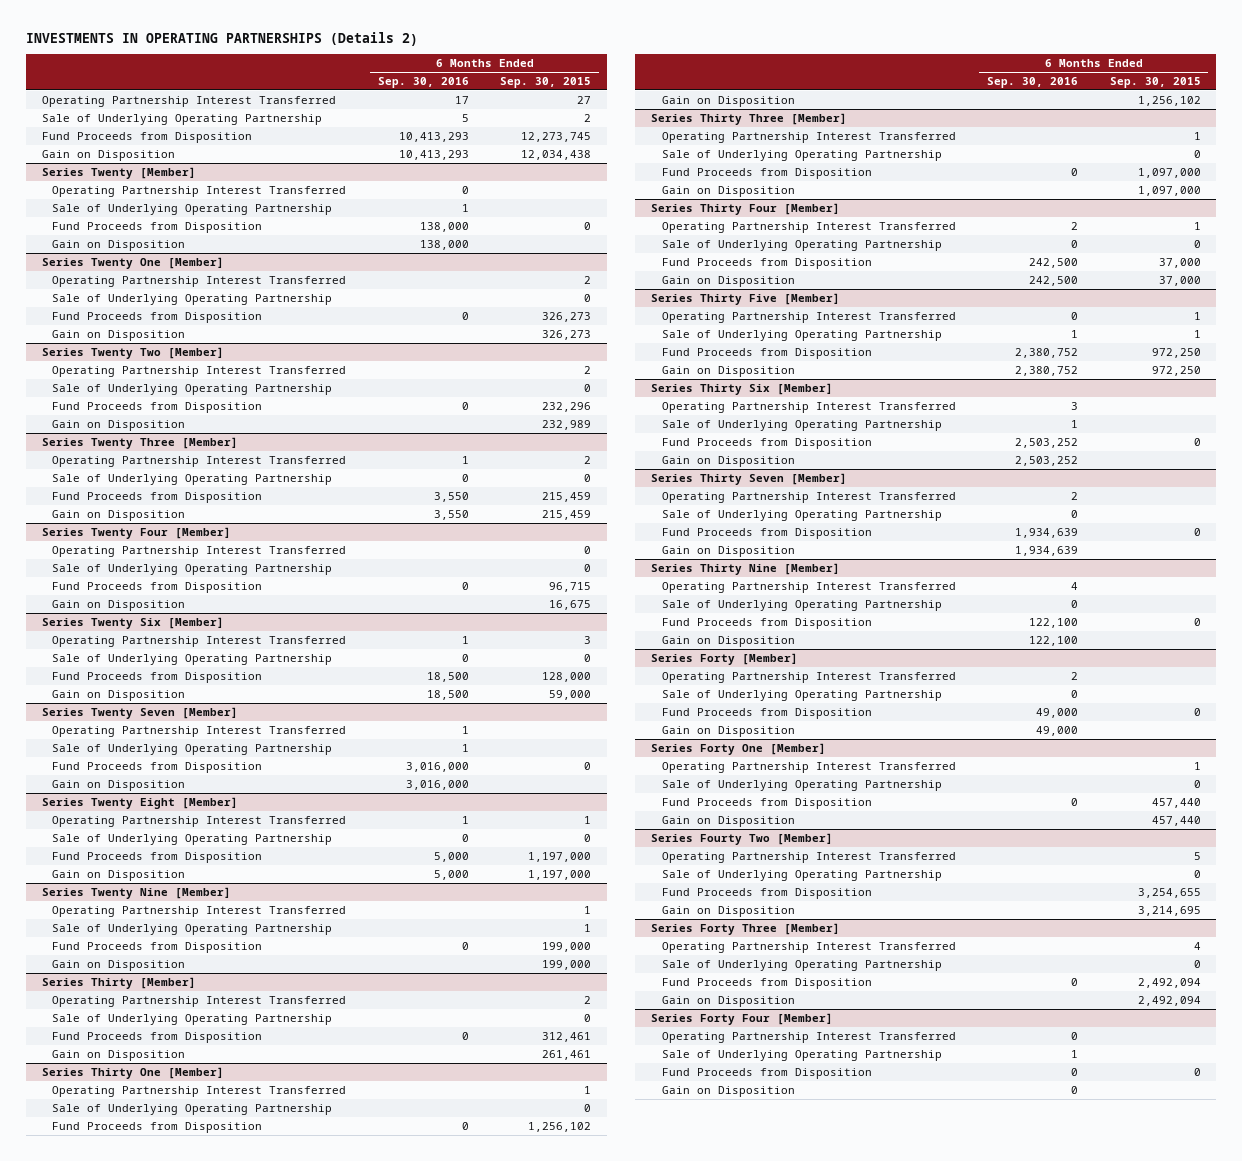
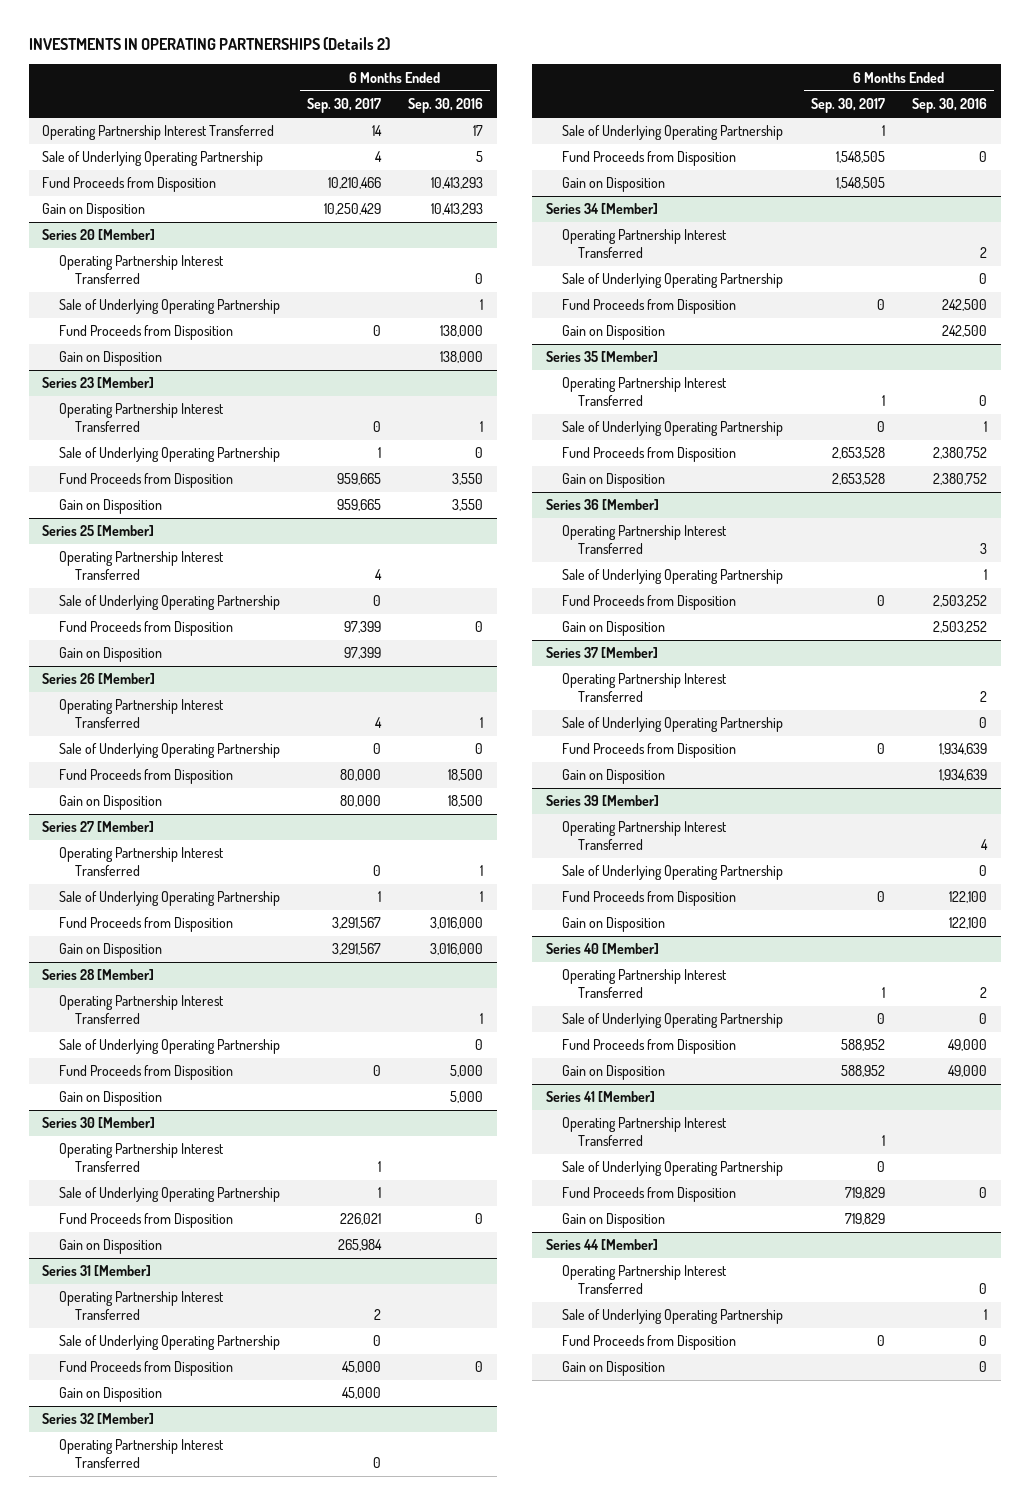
- | 6 Months Ended Sep. 30, 2016 | 6 Months Ended Sep. 30, 2015
+ | 6 Months Ended Sep. 30, 2017 | 6 Months Ended Sep. 30, 2016
- Series Twenty [Member]
+ Series 20 [Member]
- Series Twenty One [Member]
- Operating Partnership Interest Transferred | | 2
- Sale of Underlying Operating Partnership | | 0
- Fund Proceeds from Disposition | 0 | 326,273
- Gain on Disposition | | 326,273
- Series Twenty Two [Member]
- Operating Partnership Interest Transferred | | 2
- Sale of Underlying Operating Partnership | | 0
- Fund Proceeds from Disposition | 0 | 232,296
- Gain on Disposition | | 232,989
- Series Twenty Three [Member]
+ Series 23 [Member]
- Series Twenty Four [Member]
+ Series 25 [Member]
- Series Twenty Six [Member]
+ Series 26 [Member]
- Series Twenty Seven [Member]
+ Series 27 [Member]
- Series Twenty Eight [Member]
+ Series 28 [Member]
- Series Twenty Nine [Member]
- Operating Partnership Interest Transferred | | 1
- Sale of Underlying Operating Partnership | | 1
- Fund Proceeds from Disposition | 0 | 199,000
- Gain on Disposition | | 199,000
- Series Thirty [Member]
+ Series 30 [Member]
- Series Thirty One [Member]
+ Series 31 [Member]
- Series Thirty Three [Member]
+ Series 32 [Member]
- Series Thirty Four [Member]
+ Series 34 [Member]
- Series Thirty Five [Member]
+ Series 35 [Member]
- Series Thirty Six [Member]
+ Series 36 [Member]
- Series Thirty Seven [Member]
+ Series 37 [Member]
- Series Thirty Nine [Member]
+ Series 39 [Member]
- Series Forty [Member]
+ Series 40 [Member]
- Series Forty One [Member]
- Operating Partnership Interest Transferred | | 1
- Sale of Underlying Operating Partnership | | 0
- Fund Proceeds from Disposition | 0 | 457,440
- Gain on Disposition | | 457,440
- Series Fourty Two [Member]
- Operating Partnership Interest Transferred | | 5
- Sale of Underlying Operating Partnership | | 0
- Fund Proceeds from Disposition | | 3,254,655
- Gain on Disposition | | 3,214,695
- Series Forty Three [Member]
+ Series 41 [Member]
- Series Forty Four [Member]
+ Series 44 [Member]

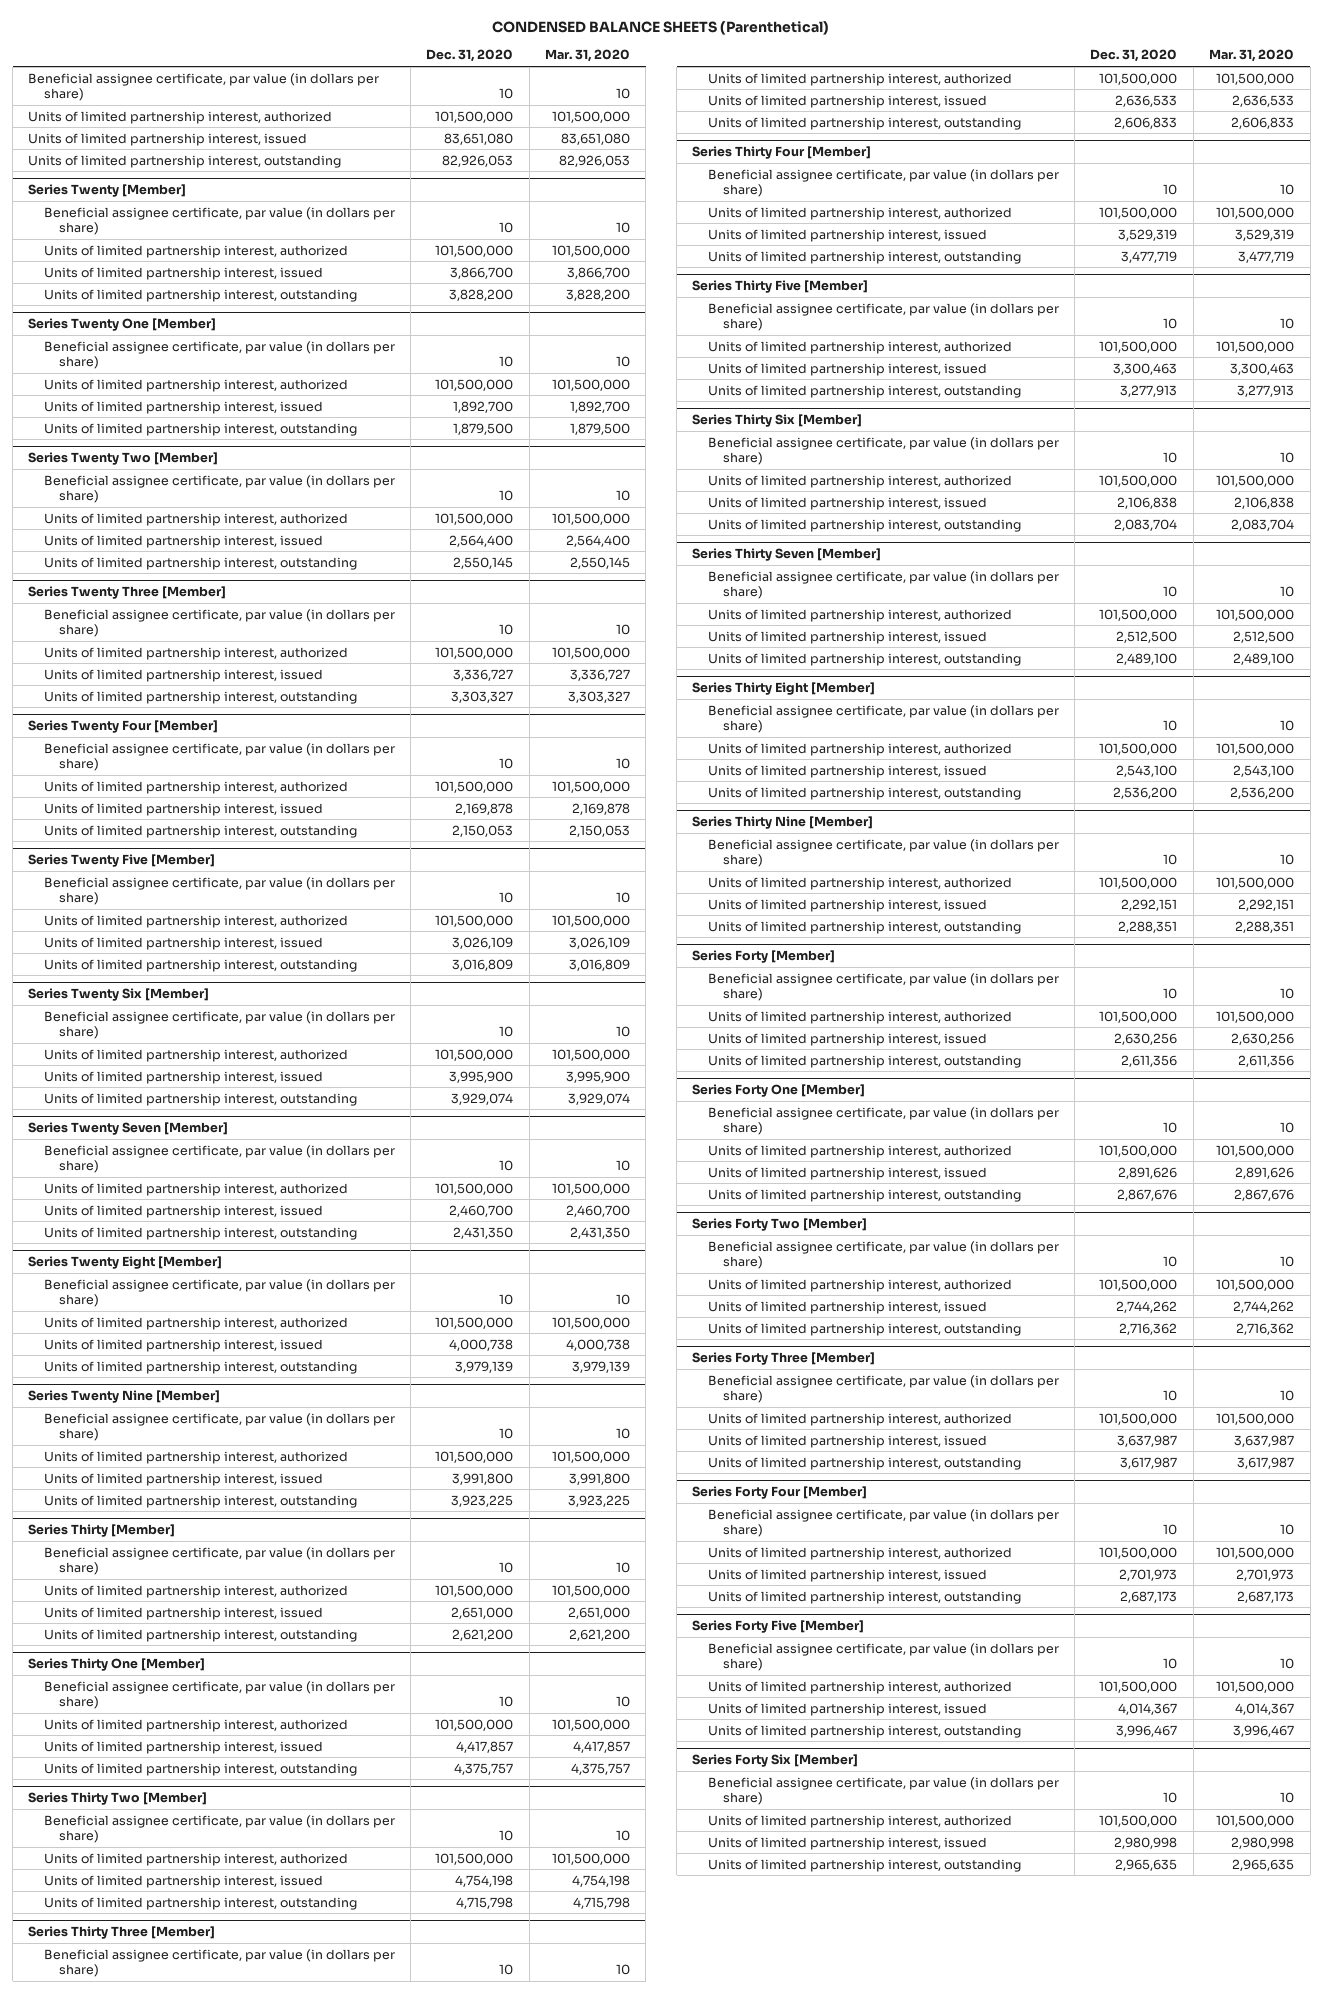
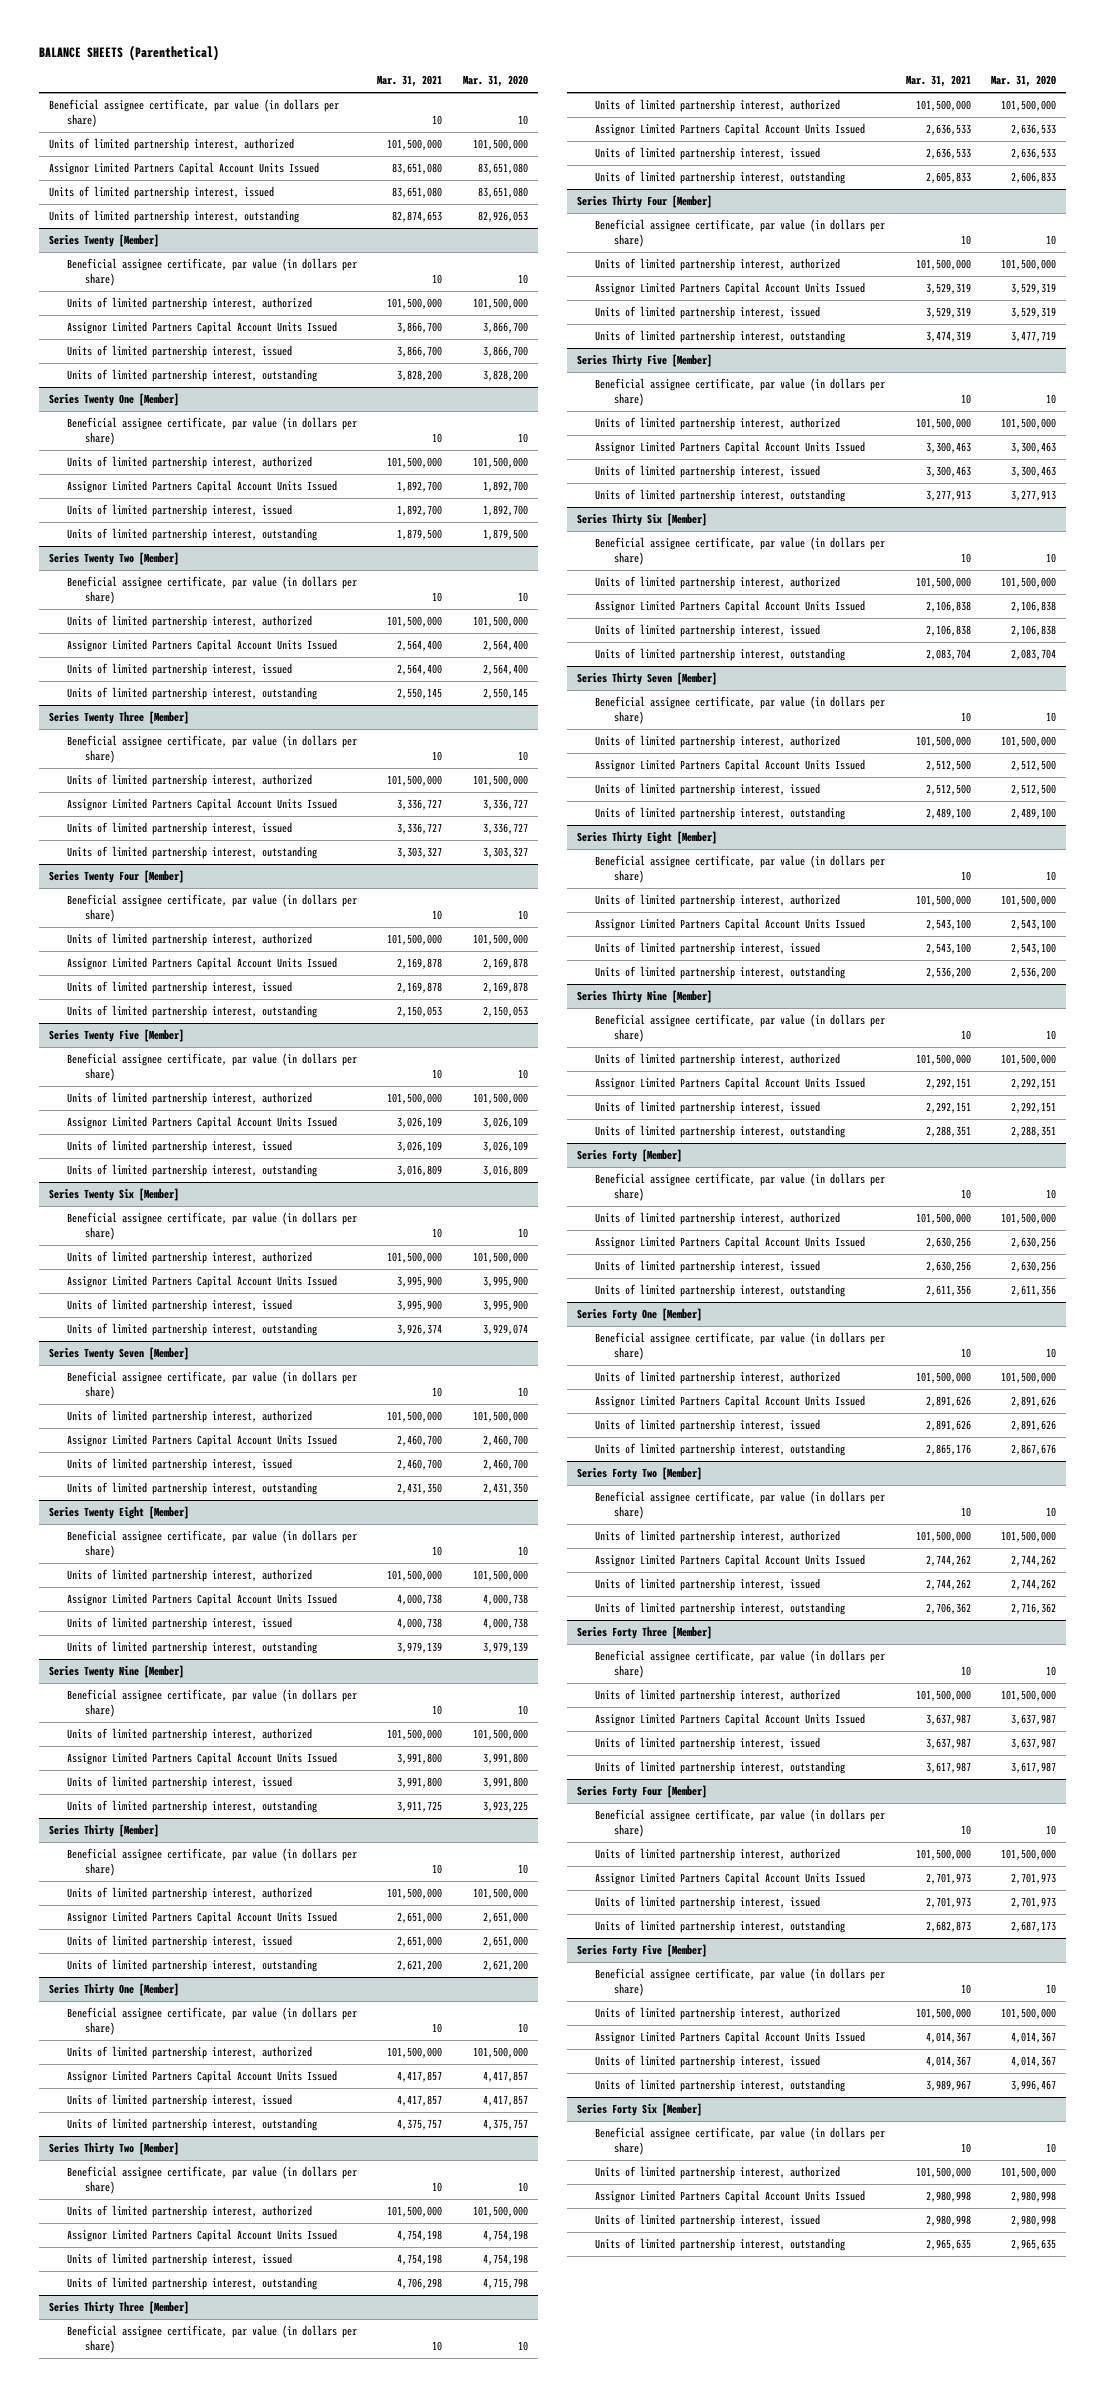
- CONDENSED BALANCE SHEETS (Parenthetical)
+ BALANCE SHEETS (Parenthetical)
- | Dec. 31, 2020 | Mar. 31, 2020
+ | Mar. 31, 2021 | Mar. 31, 2020
+ Assignor Limited Partners Capital Account Units Issued | 83,651,080 | 83,651,080
@ Series Twenty [Member]
+ Assignor Limited Partners Capital Account Units Issued | 3,866,700 | 3,866,700
@ Series Twenty One [Member]
+ Assignor Limited Partners Capital Account Units Issued | 1,892,700 | 1,892,700
@ Series Twenty Two [Member]
+ Assignor Limited Partners Capital Account Units Issued | 2,564,400 | 2,564,400
@ Series Twenty Three [Member]
+ Assignor Limited Partners Capital Account Units Issued | 3,336,727 | 3,336,727
@ Series Twenty Four [Member]
+ Assignor Limited Partners Capital Account Units Issued | 2,169,878 | 2,169,878
@ Series Twenty Five [Member]
+ Assignor Limited Partners Capital Account Units Issued | 3,026,109 | 3,026,109
@ Series Twenty Six [Member]
+ Assignor Limited Partners Capital Account Units Issued | 3,995,900 | 3,995,900
@ Series Twenty Seven [Member]
+ Assignor Limited Partners Capital Account Units Issued | 2,460,700 | 2,460,700
@ Series Twenty Eight [Member]
+ Assignor Limited Partners Capital Account Units Issued | 4,000,738 | 4,000,738
@ Series Twenty Nine [Member]
+ Assignor Limited Partners Capital Account Units Issued | 3,991,800 | 3,991,800
@ Series Thirty [Member]
+ Assignor Limited Partners Capital Account Units Issued | 2,651,000 | 2,651,000
@ Series Thirty One [Member]
+ Assignor Limited Partners Capital Account Units Issued | 4,417,857 | 4,417,857
@ Series Thirty Two [Member]
+ Assignor Limited Partners Capital Account Units Issued | 4,754,198 | 4,754,198
@ Series Thirty Three [Member]
+ Assignor Limited Partners Capital Account Units Issued | 2,636,533 | 2,636,533
@ Series Thirty Four [Member]
+ Assignor Limited Partners Capital Account Units Issued | 3,529,319 | 3,529,319
@ Series Thirty Five [Member]
+ Assignor Limited Partners Capital Account Units Issued | 3,300,463 | 3,300,463
@ Series Thirty Six [Member]
+ Assignor Limited Partners Capital Account Units Issued | 2,106,838 | 2,106,838
@ Series Thirty Seven [Member]
+ Assignor Limited Partners Capital Account Units Issued | 2,512,500 | 2,512,500
@ Series Thirty Eight [Member]
+ Assignor Limited Partners Capital Account Units Issued | 2,543,100 | 2,543,100
@ Series Thirty Nine [Member]
+ Assignor Limited Partners Capital Account Units Issued | 2,292,151 | 2,292,151
@ Series Forty [Member]
+ Assignor Limited Partners Capital Account Units Issued | 2,630,256 | 2,630,256
@ Series Forty One [Member]
+ Assignor Limited Partners Capital Account Units Issued | 2,891,626 | 2,891,626
@ Series Forty Two [Member]
+ Assignor Limited Partners Capital Account Units Issued | 2,744,262 | 2,744,262
@ Series Forty Three [Member]
+ Assignor Limited Partners Capital Account Units Issued | 3,637,987 | 3,637,987
@ Series Forty Four [Member]
+ Assignor Limited Partners Capital Account Units Issued | 2,701,973 | 2,701,973
@ Series Forty Five [Member]
+ Assignor Limited Partners Capital Account Units Issued | 4,014,367 | 4,014,367
@ Series Forty Six [Member]
+ Assignor Limited Partners Capital Account Units Issued | 2,980,998 | 2,980,998

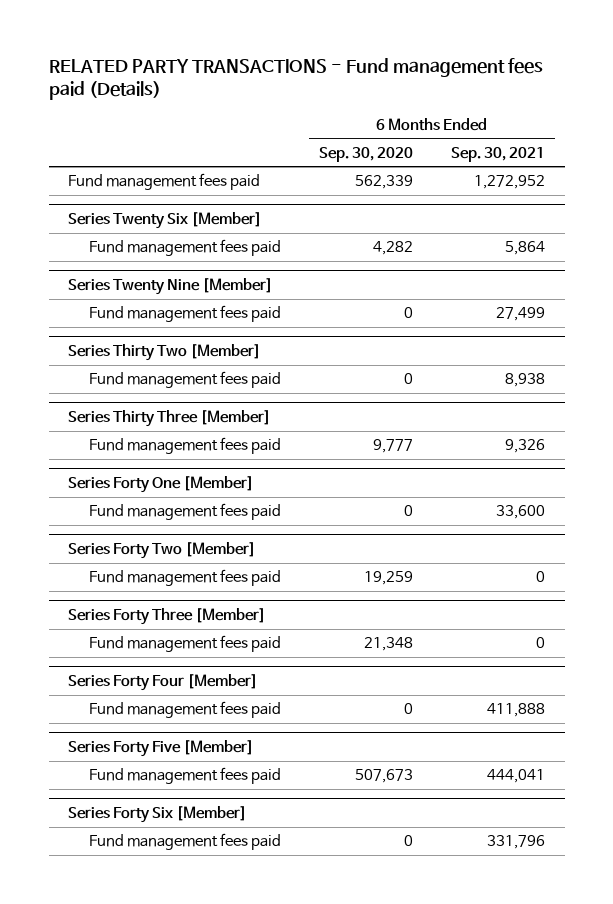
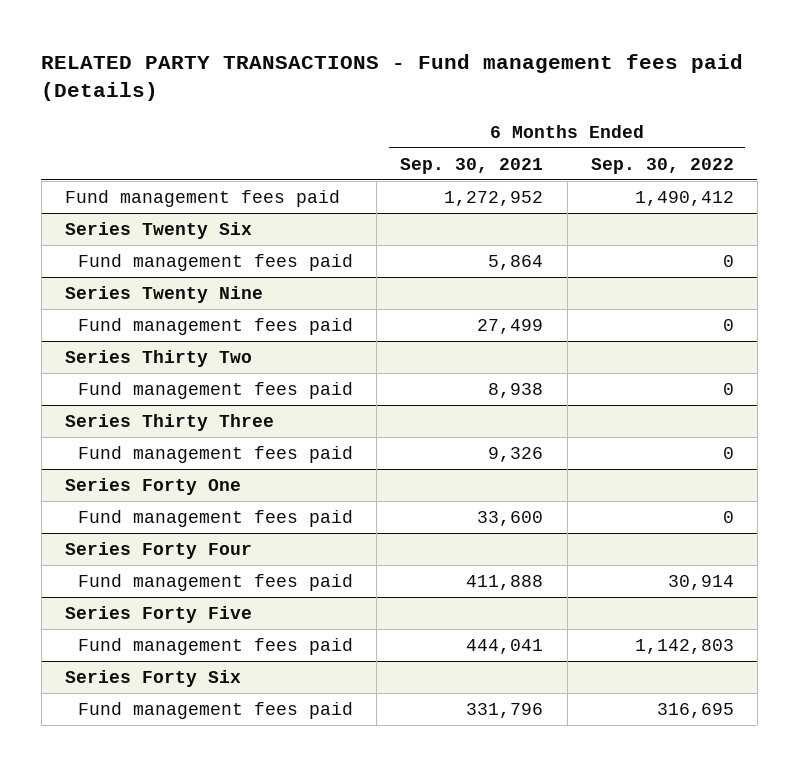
- | 6 Months Ended Sep. 30, 2020 | 6 Months Ended Sep. 30, 2021
+ | 6 Months Ended Sep. 30, 2021 | 6 Months Ended Sep. 30, 2022
- Series Twenty Six [Member]
+ Series Twenty Six
- Series Twenty Nine [Member]
+ Series Twenty Nine
- Series Thirty Two [Member]
+ Series Thirty Two
- Series Thirty Three [Member]
+ Series Thirty Three
- Series Forty One [Member]
+ Series Forty One
- Series Forty Two [Member]
- Fund management fees paid | 19,259 | 0
- Series Forty Three [Member]
- Fund management fees paid | 21,348 | 0
- Series Forty Four [Member]
+ Series Forty Four
- Series Forty Five [Member]
+ Series Forty Five
- Series Forty Six [Member]
+ Series Forty Six

